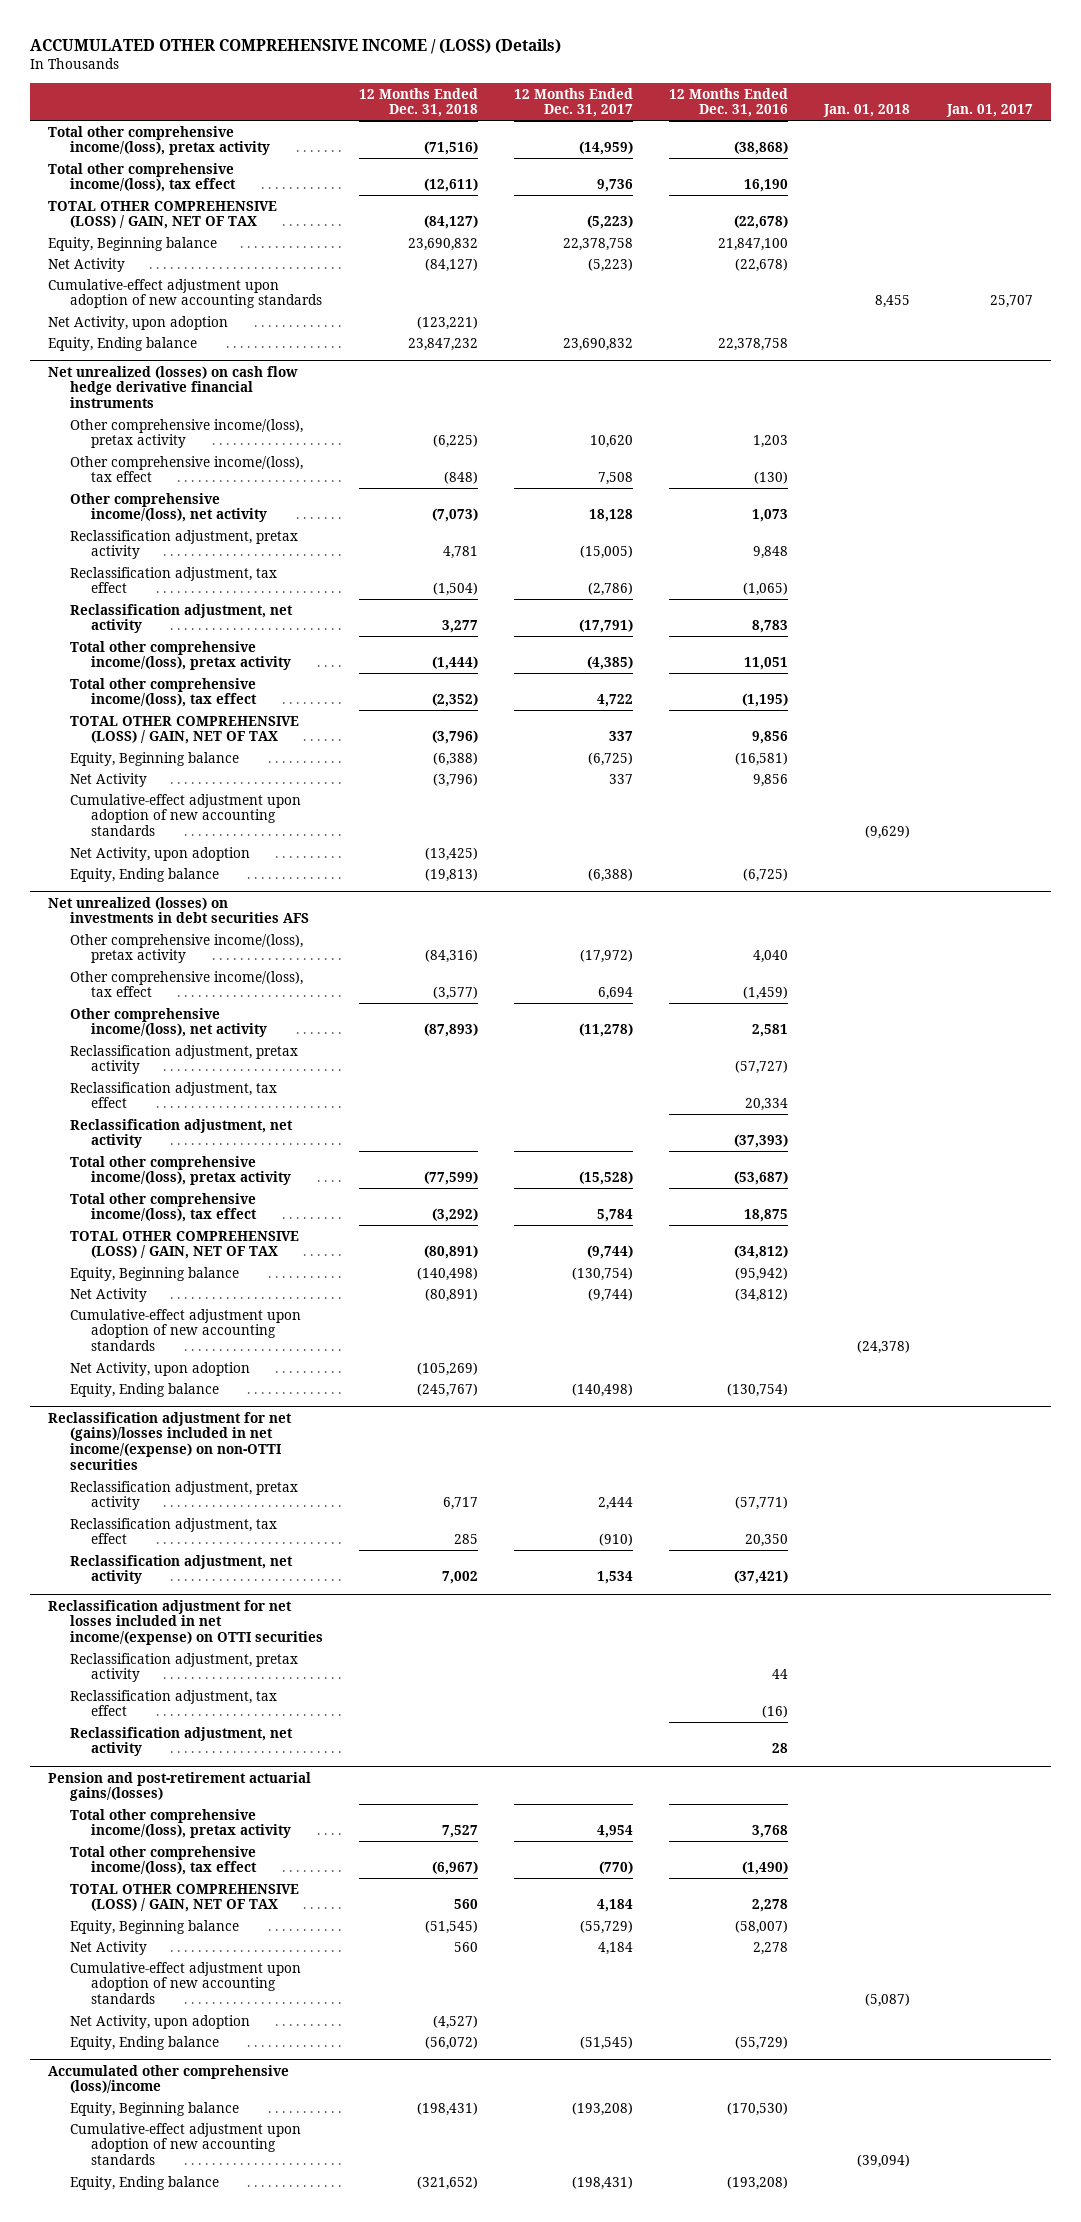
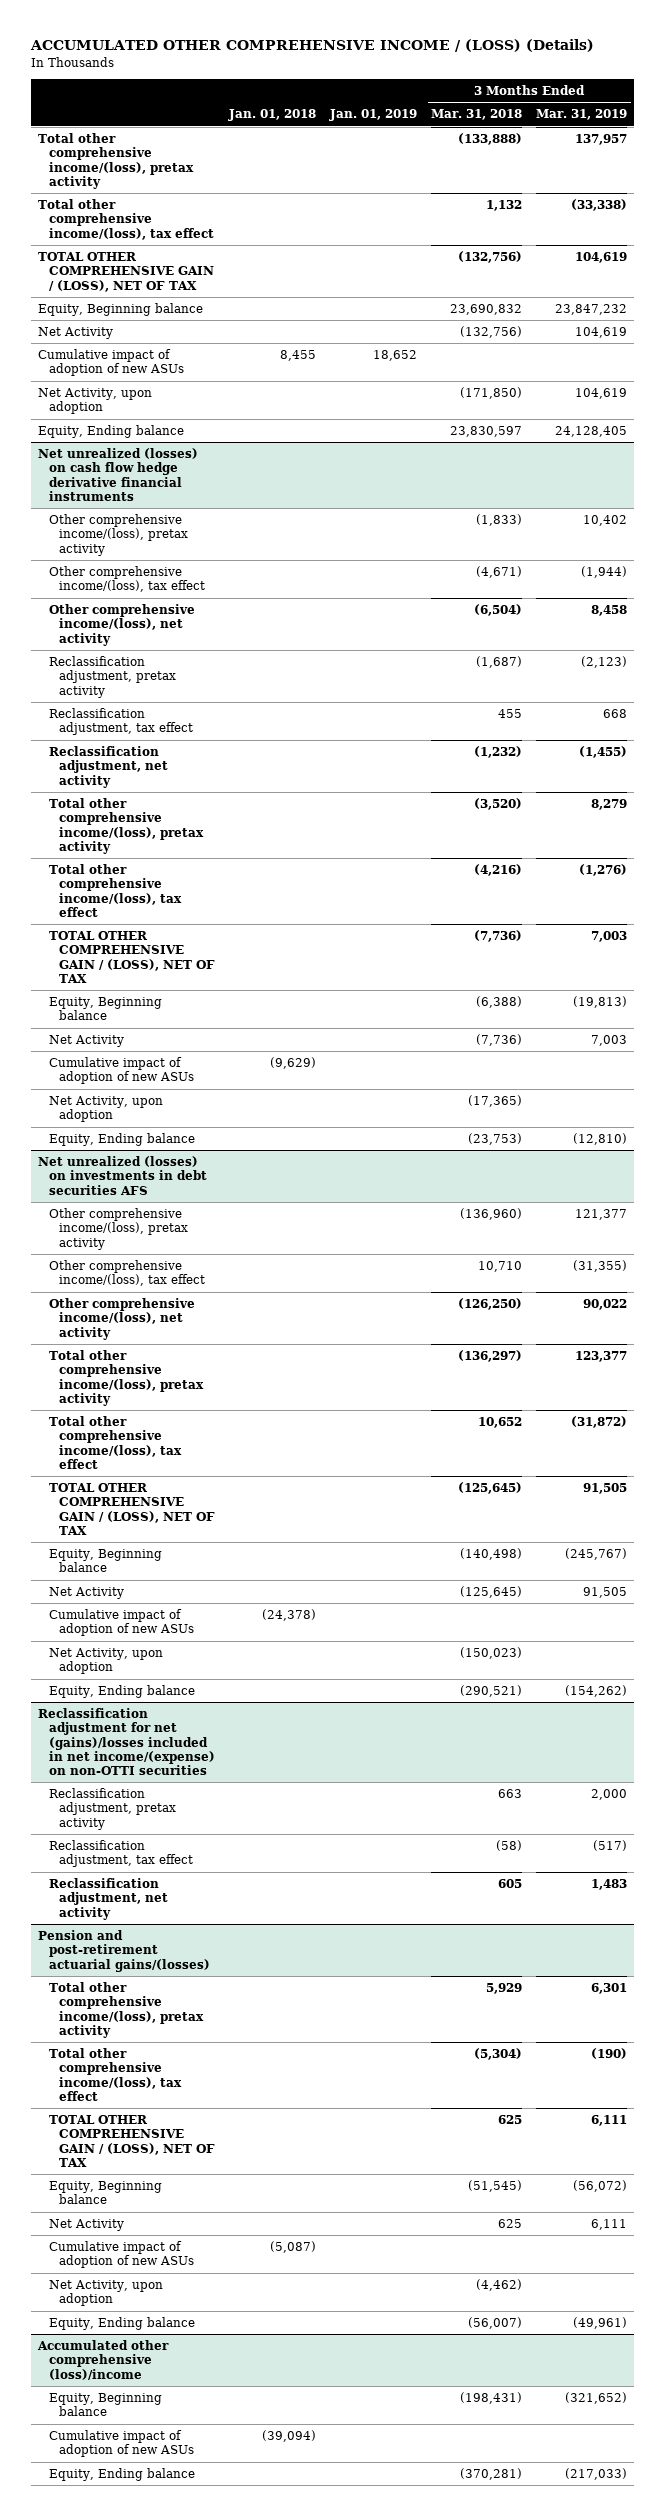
- | 12 Months Ended Dec. 31, 2018 | 12 Months Ended Dec. 31, 2017 | 12 Months Ended Dec. 31, 2016 | Jan. 01, 2018 | Jan. 01, 2017
+ | Jan. 01, 2018 | Jan. 01, 2019 | 3 Months Ended Mar. 31, 2018 | 3 Months Ended Mar. 31, 2019
- TOTAL OTHER COMPREHENSIVE (LOSS) / GAIN, NET OF TAX | (84,127) | (5,223) | (22,678) | |
+ TOTAL OTHER COMPREHENSIVE GAIN / (LOSS), NET OF TAX | | | (132,756) | 104,619
- Cumulative-effect adjustment upon adoption of new accounting standards | | | | 8,455 | 25,707
+ Cumulative impact of adoption of new ASUs | 8,455 | 18,652 | |
@ Net unrealized (losses) on cash flow hedge derivative financial instruments
- TOTAL OTHER COMPREHENSIVE (LOSS) / GAIN, NET OF TAX | (3,796) | 337 | 9,856 | |
+ TOTAL OTHER COMPREHENSIVE GAIN / (LOSS), NET OF TAX | | | (7,736) | 7,003
- Cumulative-effect adjustment upon adoption of new accounting standards | | | | (9,629) |
+ Cumulative impact of adoption of new ASUs | (9,629) | | |
@ Net unrealized (losses) on investments in debt securities AFS
- Reclassification adjustment, pretax activity | | | (57,727) | |
- Reclassification adjustment, tax effect | | | 20,334 | |
- Reclassification adjustment, net activity | | | (37,393) | |
- TOTAL OTHER COMPREHENSIVE (LOSS) / GAIN, NET OF TAX | (80,891) | (9,744) | (34,812) | |
+ TOTAL OTHER COMPREHENSIVE GAIN / (LOSS), NET OF TAX | | | (125,645) | 91,505
- Cumulative-effect adjustment upon adoption of new accounting standards | | | | (24,378) |
+ Cumulative impact of adoption of new ASUs | (24,378) | | |
- Reclassification adjustment for net losses included in net income/(expense) on OTTI securities
- Reclassification adjustment, pretax activity | | | 44 | |
- Reclassification adjustment, tax effect | | | (16) | |
- Reclassification adjustment, net activity | | | 28 | |
@ Pension and post-retirement actuarial gains/(losses)
- TOTAL OTHER COMPREHENSIVE (LOSS) / GAIN, NET OF TAX | 560 | 4,184 | 2,278 | |
+ TOTAL OTHER COMPREHENSIVE GAIN / (LOSS), NET OF TAX | | | 625 | 6,111
- Cumulative-effect adjustment upon adoption of new accounting standards | | | | (5,087) |
+ Cumulative impact of adoption of new ASUs | (5,087) | | |
@ Accumulated other comprehensive (loss)/income
- Cumulative-effect adjustment upon adoption of new accounting standards | | | | (39,094) |
+ Cumulative impact of adoption of new ASUs | (39,094) | | |

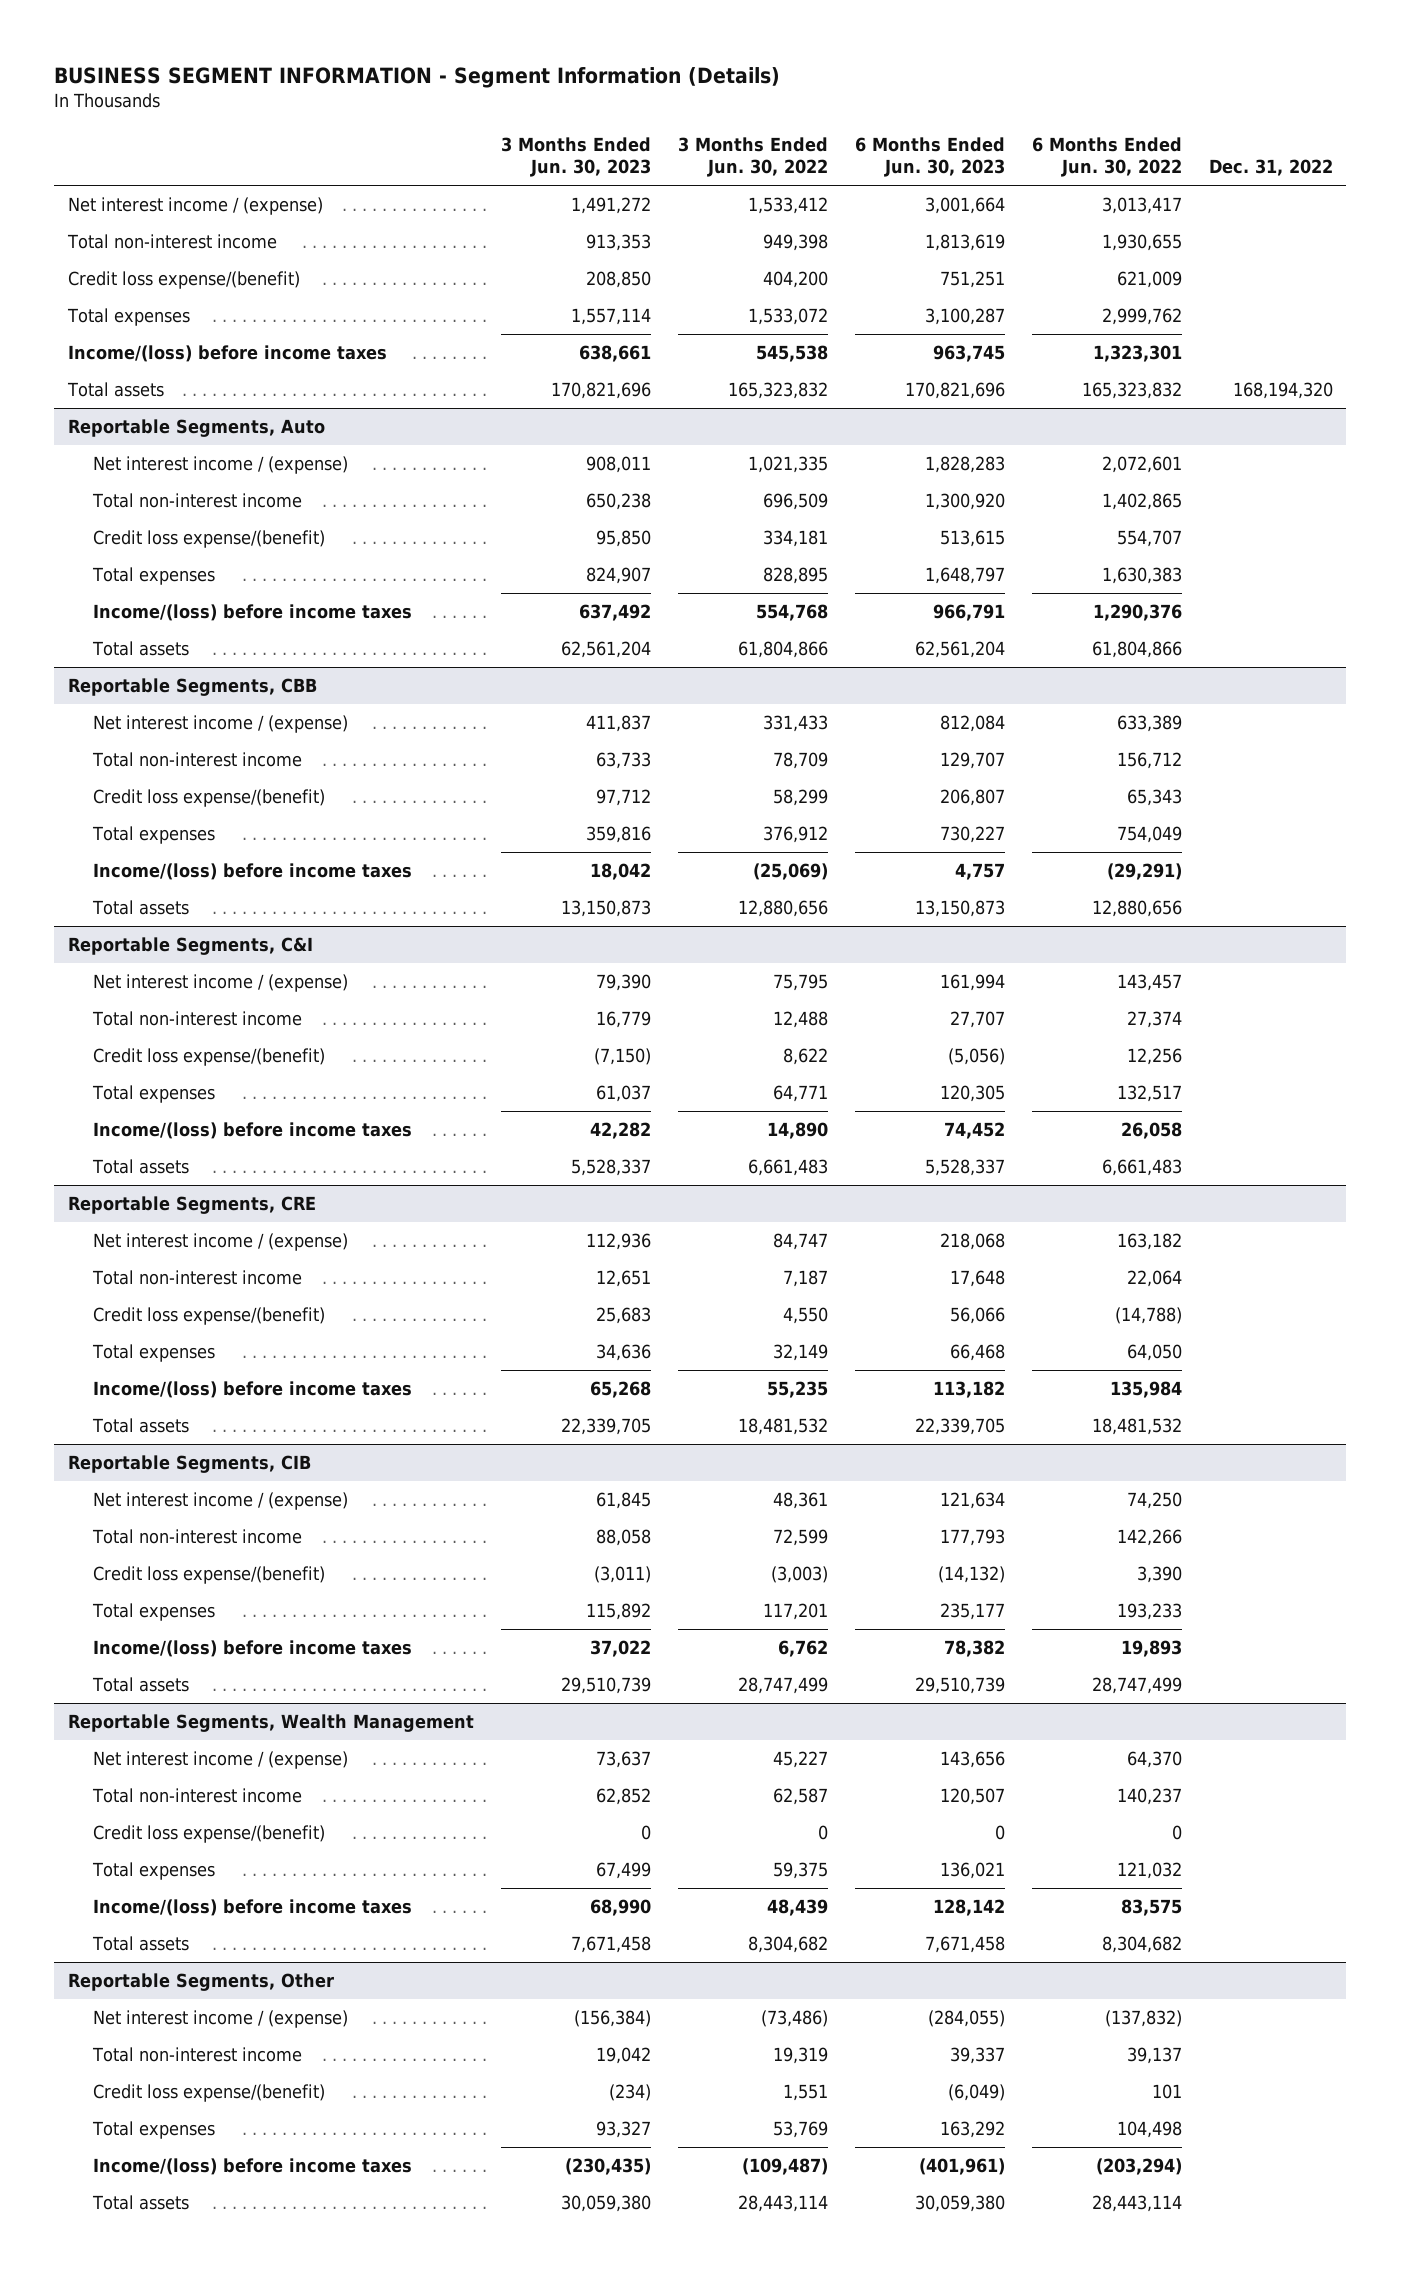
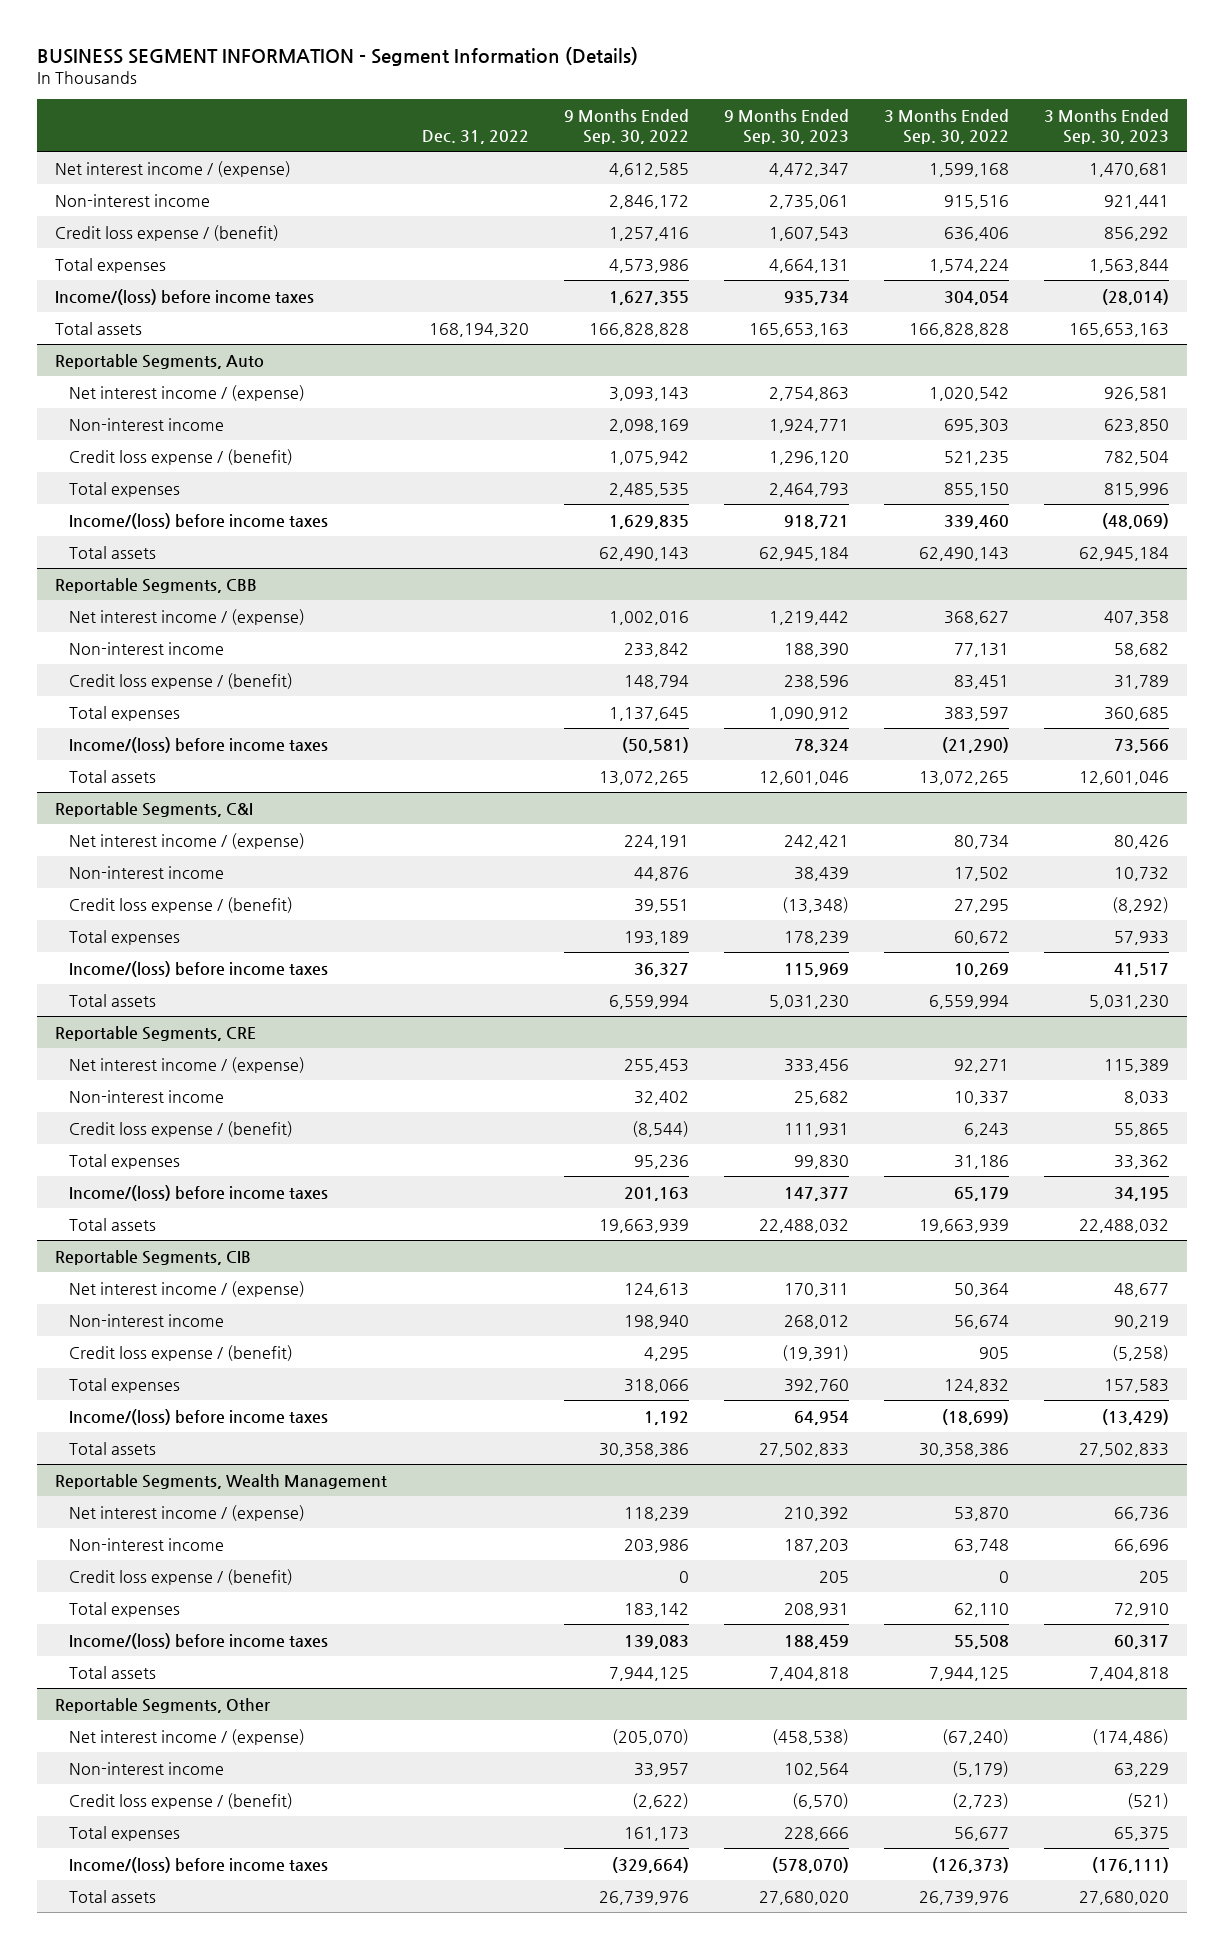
- | 3 Months Ended Jun. 30, 2023 | 3 Months Ended Jun. 30, 2022 | 6 Months Ended Jun. 30, 2023 | 6 Months Ended Jun. 30, 2022 | Dec. 31, 2022
+ | Dec. 31, 2022 | 9 Months Ended Sep. 30, 2022 | 9 Months Ended Sep. 30, 2023 | 3 Months Ended Sep. 30, 2022 | 3 Months Ended Sep. 30, 2023
- Total non-interest income | 913,353 | 949,398 | 1,813,619 | 1,930,655 |
- Credit loss expense/(benefit) | 208,850 | 404,200 | 751,251 | 621,009 |
+ Non-interest income | | 2,846,172 | 2,735,061 | 915,516 | 921,441
+ Credit loss expense / (benefit) | | 1,257,416 | 1,607,543 | 636,406 | 856,292
@ Reportable Segments, Auto
- Total non-interest income | 650,238 | 696,509 | 1,300,920 | 1,402,865 |
- Credit loss expense/(benefit) | 95,850 | 334,181 | 513,615 | 554,707 |
+ Non-interest income | | 2,098,169 | 1,924,771 | 695,303 | 623,850
+ Credit loss expense / (benefit) | | 1,075,942 | 1,296,120 | 521,235 | 782,504
@ Reportable Segments, CBB
- Total non-interest income | 63,733 | 78,709 | 129,707 | 156,712 |
- Credit loss expense/(benefit) | 97,712 | 58,299 | 206,807 | 65,343 |
+ Non-interest income | | 233,842 | 188,390 | 77,131 | 58,682
+ Credit loss expense / (benefit) | | 148,794 | 238,596 | 83,451 | 31,789
@ Reportable Segments, C&I
- Total non-interest income | 16,779 | 12,488 | 27,707 | 27,374 |
- Credit loss expense/(benefit) | (7,150) | 8,622 | (5,056) | 12,256 |
+ Non-interest income | | 44,876 | 38,439 | 17,502 | 10,732
+ Credit loss expense / (benefit) | | 39,551 | (13,348) | 27,295 | (8,292)
@ Reportable Segments, CRE
- Total non-interest income | 12,651 | 7,187 | 17,648 | 22,064 |
- Credit loss expense/(benefit) | 25,683 | 4,550 | 56,066 | (14,788) |
+ Non-interest income | | 32,402 | 25,682 | 10,337 | 8,033
+ Credit loss expense / (benefit) | | (8,544) | 111,931 | 6,243 | 55,865
@ Reportable Segments, CIB
- Total non-interest income | 88,058 | 72,599 | 177,793 | 142,266 |
- Credit loss expense/(benefit) | (3,011) | (3,003) | (14,132) | 3,390 |
+ Non-interest income | | 198,940 | 268,012 | 56,674 | 90,219
+ Credit loss expense / (benefit) | | 4,295 | (19,391) | 905 | (5,258)
@ Reportable Segments, Wealth Management
- Total non-interest income | 62,852 | 62,587 | 120,507 | 140,237 |
- Credit loss expense/(benefit) | 0 | 0 | 0 | 0 |
+ Non-interest income | | 203,986 | 187,203 | 63,748 | 66,696
+ Credit loss expense / (benefit) | | 0 | 205 | 0 | 205
@ Reportable Segments, Other
- Total non-interest income | 19,042 | 19,319 | 39,337 | 39,137 |
- Credit loss expense/(benefit) | (234) | 1,551 | (6,049) | 101 |
+ Non-interest income | | 33,957 | 102,564 | (5,179) | 63,229
+ Credit loss expense / (benefit) | | (2,622) | (6,570) | (2,723) | (521)

